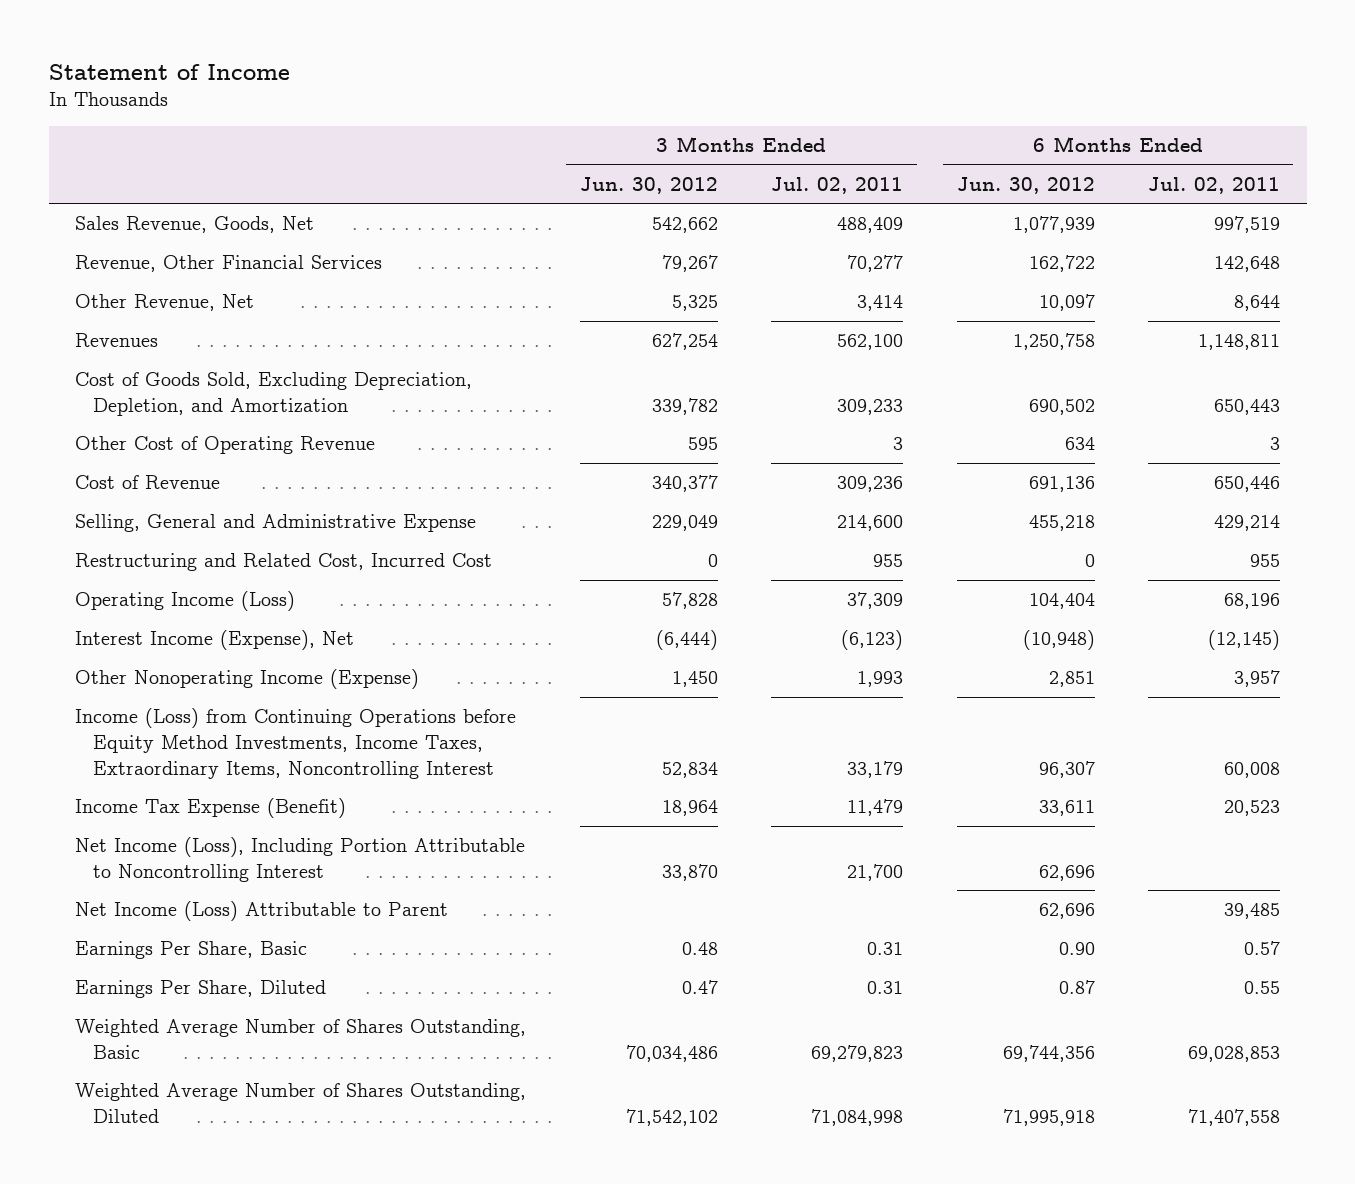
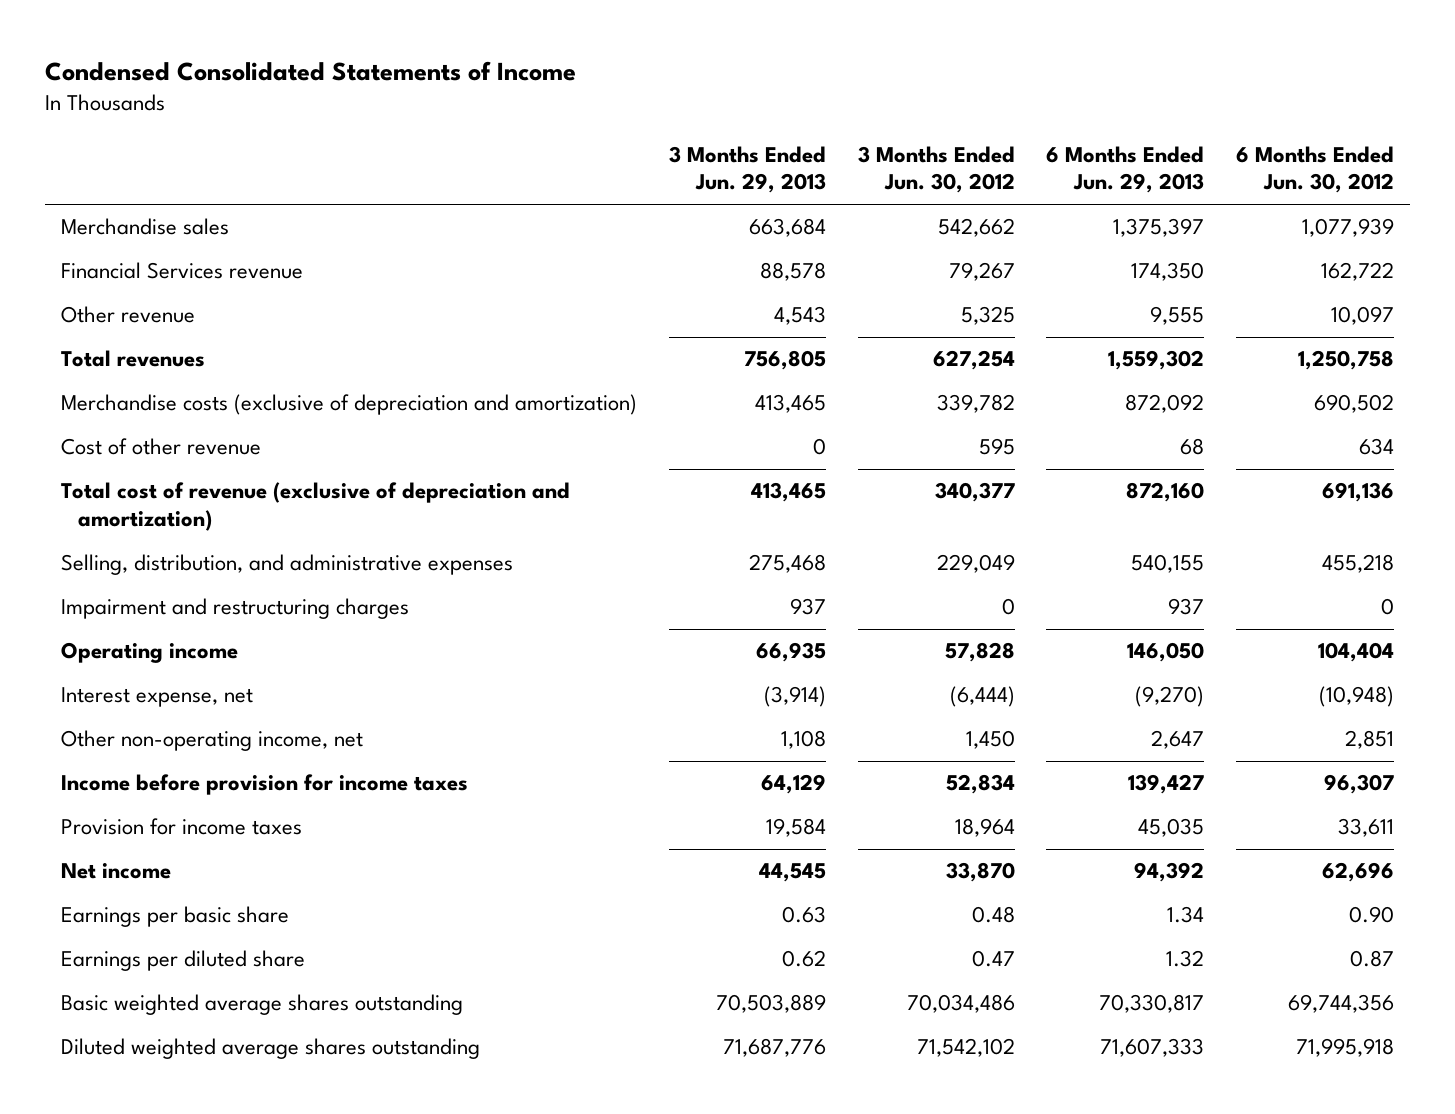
- Statement of Income
+ Condensed Consolidated Statements of Income
- | 3 Months Ended Jun. 30, 2012 | 3 Months Ended Jul. 02, 2011 | 6 Months Ended Jun. 30, 2012 | 6 Months Ended Jul. 02, 2011
+ | 3 Months Ended Jun. 29, 2013 | 3 Months Ended Jun. 30, 2012 | 6 Months Ended Jun. 29, 2013 | 6 Months Ended Jun. 30, 2012
- Sales Revenue, Goods, Net | 542,662 | 488,409 | 1,077,939 | 997,519
- Revenue, Other Financial Services | 79,267 | 70,277 | 162,722 | 142,648
- Other Revenue, Net | 5,325 | 3,414 | 10,097 | 8,644
- Revenues | 627,254 | 562,100 | 1,250,758 | 1,148,811
- Cost of Goods Sold, Excluding Depreciation, Depletion, and Amortization | 339,782 | 309,233 | 690,502 | 650,443
- Other Cost of Operating Revenue | 595 | 3 | 634 | 3
- Cost of Revenue | 340,377 | 309,236 | 691,136 | 650,446
- Selling, General and Administrative Expense | 229,049 | 214,600 | 455,218 | 429,214
- Restructuring and Related Cost, Incurred Cost | 0 | 955 | 0 | 955
- Operating Income (Loss) | 57,828 | 37,309 | 104,404 | 68,196
- Interest Income (Expense), Net | (6,444) | (6,123) | (10,948) | (12,145)
- Other Nonoperating Income (Expense) | 1,450 | 1,993 | 2,851 | 3,957
- Income (Loss) from Continuing Operations before Equity Method Investments, Income Taxes, Extraordinary Items, Noncontrolling Interest | 52,834 | 33,179 | 96,307 | 60,008
- Income Tax Expense (Benefit) | 18,964 | 11,479 | 33,611 | 20,523
- Net Income (Loss), Including Portion Attributable to Noncontrolling Interest | 33,870 | 21,700 | 62,696 |
- Net Income (Loss) Attributable to Parent | | | 62,696 | 39,485
- Earnings Per Share, Basic | 0.48 | 0.31 | 0.90 | 0.57
- Earnings Per Share, Diluted | 0.47 | 0.31 | 0.87 | 0.55
- Weighted Average Number of Shares Outstanding, Basic | 70,034,486 | 69,279,823 | 69,744,356 | 69,028,853
- Weighted Average Number of Shares Outstanding, Diluted | 71,542,102 | 71,084,998 | 71,995,918 | 71,407,558
+ Merchandise sales | 663,684 | 542,662 | 1,375,397 | 1,077,939
+ Financial Services revenue | 88,578 | 79,267 | 174,350 | 162,722
+ Other revenue | 4,543 | 5,325 | 9,555 | 10,097
+ Total revenues | 756,805 | 627,254 | 1,559,302 | 1,250,758
+ Merchandise costs (exclusive of depreciation and amortization) | 413,465 | 339,782 | 872,092 | 690,502
+ Cost of other revenue | 0 | 595 | 68 | 634
+ Total cost of revenue (exclusive of depreciation and amortization) | 413,465 | 340,377 | 872,160 | 691,136
+ Selling, distribution, and administrative expenses | 275,468 | 229,049 | 540,155 | 455,218
+ Impairment and restructuring charges | 937 | 0 | 937 | 0
+ Operating income | 66,935 | 57,828 | 146,050 | 104,404
+ Interest expense, net | (3,914) | (6,444) | (9,270) | (10,948)
+ Other non-operating income, net | 1,108 | 1,450 | 2,647 | 2,851
+ Income before provision for income taxes | 64,129 | 52,834 | 139,427 | 96,307
+ Provision for income taxes | 19,584 | 18,964 | 45,035 | 33,611
+ Net income | 44,545 | 33,870 | 94,392 | 62,696
+ Earnings per basic share | 0.63 | 0.48 | 1.34 | 0.90
+ Earnings per diluted share | 0.62 | 0.47 | 1.32 | 0.87
+ Basic weighted average shares outstanding | 70,503,889 | 70,034,486 | 70,330,817 | 69,744,356
+ Diluted weighted average shares outstanding | 71,687,776 | 71,542,102 | 71,607,333 | 71,995,918

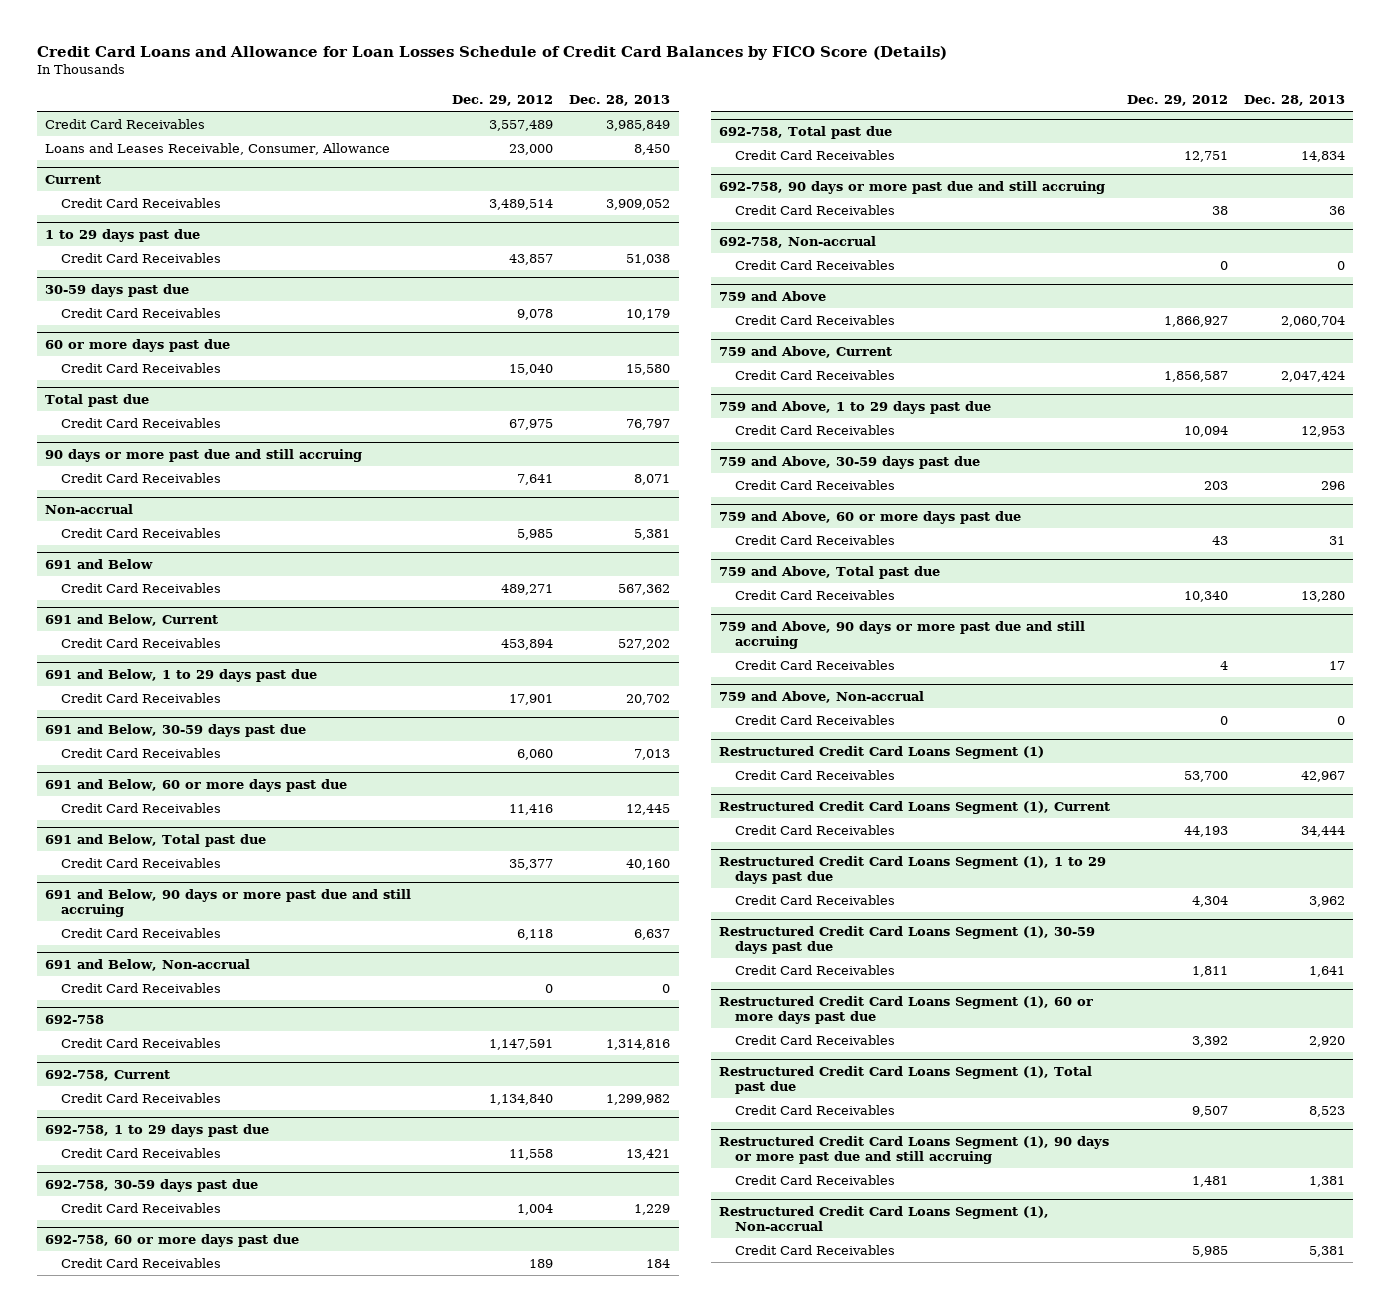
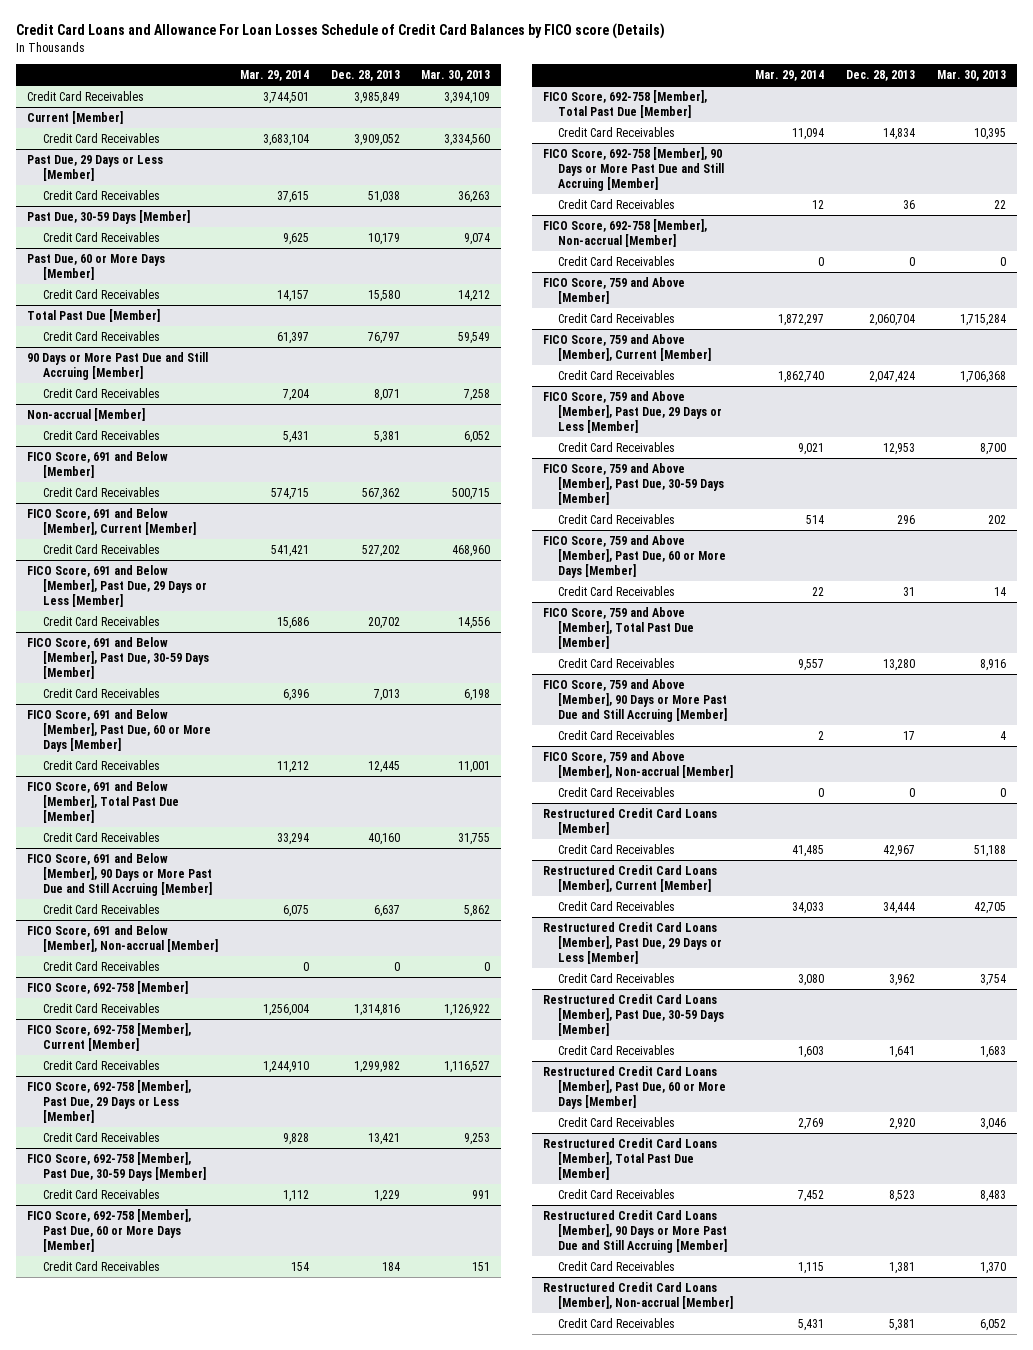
- Credit Card Loans and Allowance for Loan Losses Schedule of Credit Card Balances by FICO Score (Details)
+ Credit Card Loans and Allowance For Loan Losses Schedule of Credit Card Balances by FICO score (Details)
- | Dec. 29, 2012 | Dec. 28, 2013
+ | Mar. 29, 2014 | Dec. 28, 2013 | Mar. 30, 2013
- Loans and Leases Receivable, Consumer, Allowance | 23,000 | 8,450
- Current
+ Current [Member]
- 1 to 29 days past due
+ Past Due, 29 Days or Less [Member]
- 30-59 days past due
+ Past Due, 30-59 Days [Member]
- 60 or more days past due
+ Past Due, 60 or More Days [Member]
- Total past due
+ Total Past Due [Member]
- 90 days or more past due and still accruing
+ 90 Days or More Past Due and Still Accruing [Member]
- Non-accrual
+ Non-accrual [Member]
- 691 and Below
+ FICO Score, 691 and Below [Member]
- 691 and Below, Current
+ FICO Score, 691 and Below [Member], Current [Member]
- 691 and Below, 1 to 29 days past due
+ FICO Score, 691 and Below [Member], Past Due, 29 Days or Less [Member]
- 691 and Below, 30-59 days past due
+ FICO Score, 691 and Below [Member], Past Due, 30-59 Days [Member]
- 691 and Below, 60 or more days past due
+ FICO Score, 691 and Below [Member], Past Due, 60 or More Days [Member]
- 691 and Below, Total past due
+ FICO Score, 691 and Below [Member], Total Past Due [Member]
- 691 and Below, 90 days or more past due and still accruing
+ FICO Score, 691 and Below [Member], 90 Days or More Past Due and Still Accruing [Member]
- 691 and Below, Non-accrual
+ FICO Score, 691 and Below [Member], Non-accrual [Member]
- 692-758
+ FICO Score, 692-758 [Member]
- 692-758, Current
+ FICO Score, 692-758 [Member], Current [Member]
- 692-758, 1 to 29 days past due
+ FICO Score, 692-758 [Member], Past Due, 29 Days or Less [Member]
- 692-758, 30-59 days past due
+ FICO Score, 692-758 [Member], Past Due, 30-59 Days [Member]
- 692-758, 60 or more days past due
+ FICO Score, 692-758 [Member], Past Due, 60 or More Days [Member]
- 692-758, Total past due
+ FICO Score, 692-758 [Member], Total Past Due [Member]
- 692-758, 90 days or more past due and still accruing
+ FICO Score, 692-758 [Member], 90 Days or More Past Due and Still Accruing [Member]
- 692-758, Non-accrual
+ FICO Score, 692-758 [Member], Non-accrual [Member]
- 759 and Above
+ FICO Score, 759 and Above [Member]
- 759 and Above, Current
+ FICO Score, 759 and Above [Member], Current [Member]
- 759 and Above, 1 to 29 days past due
+ FICO Score, 759 and Above [Member], Past Due, 29 Days or Less [Member]
- 759 and Above, 30-59 days past due
+ FICO Score, 759 and Above [Member], Past Due, 30-59 Days [Member]
- 759 and Above, 60 or more days past due
+ FICO Score, 759 and Above [Member], Past Due, 60 or More Days [Member]
- 759 and Above, Total past due
+ FICO Score, 759 and Above [Member], Total Past Due [Member]
- 759 and Above, 90 days or more past due and still accruing
+ FICO Score, 759 and Above [Member], 90 Days or More Past Due and Still Accruing [Member]
- 759 and Above, Non-accrual
+ FICO Score, 759 and Above [Member], Non-accrual [Member]
- Restructured Credit Card Loans Segment (1)
+ Restructured Credit Card Loans [Member]
- Restructured Credit Card Loans Segment (1), Current
+ Restructured Credit Card Loans [Member], Current [Member]
- Restructured Credit Card Loans Segment (1), 1 to 29 days past due
+ Restructured Credit Card Loans [Member], Past Due, 29 Days or Less [Member]
- Restructured Credit Card Loans Segment (1), 30-59 days past due
+ Restructured Credit Card Loans [Member], Past Due, 30-59 Days [Member]
- Restructured Credit Card Loans Segment (1), 60 or more days past due
+ Restructured Credit Card Loans [Member], Past Due, 60 or More Days [Member]
- Restructured Credit Card Loans Segment (1), Total past due
+ Restructured Credit Card Loans [Member], Total Past Due [Member]
- Restructured Credit Card Loans Segment (1), 90 days or more past due and still accruing
+ Restructured Credit Card Loans [Member], 90 Days or More Past Due and Still Accruing [Member]
- Restructured Credit Card Loans Segment (1), Non-accrual
+ Restructured Credit Card Loans [Member], Non-accrual [Member]

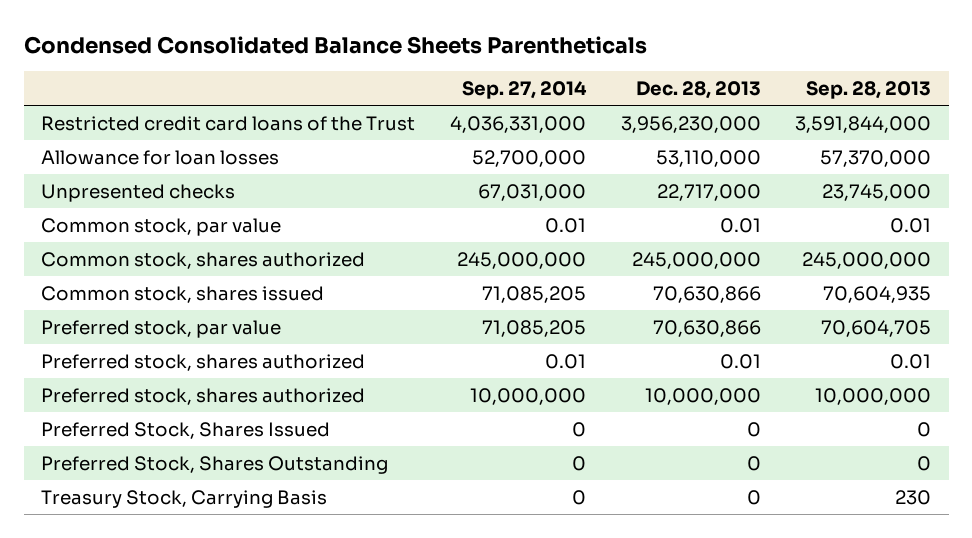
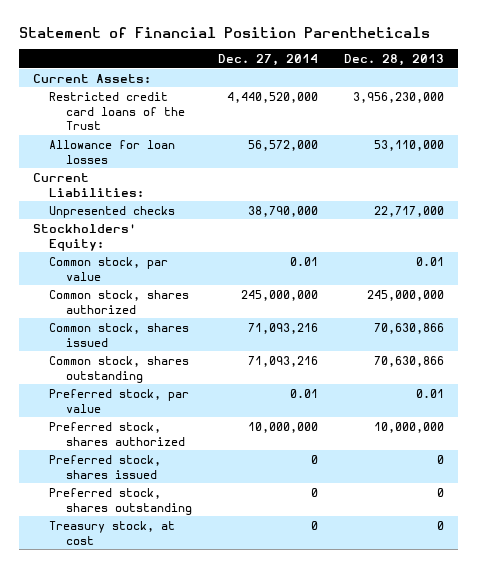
- Condensed Consolidated Balance Sheets Parentheticals
+ Statement of Financial Position Parentheticals
- | Sep. 27, 2014 | Dec. 28, 2013 | Sep. 28, 2013
+ | Dec. 27, 2014 | Dec. 28, 2013
+ Current Assets:
+ Current Liabilities:
+ Stockholders' Equity:
- Preferred stock, par value | 71,085,205 | 70,630,866 | 70,604,705
- Preferred stock, shares authorized | 0.01 | 0.01 | 0.01
+ Common stock, shares outstanding | 71,093,216 | 70,630,866
+ Preferred stock, par value | 0.01 | 0.01
- Preferred Stock, Shares Issued | 0 | 0 | 0
- Preferred Stock, Shares Outstanding | 0 | 0 | 0
- Treasury Stock, Carrying Basis | 0 | 0 | 230
+ Preferred stock, shares issued | 0 | 0
+ Preferred stock, shares outstanding | 0 | 0
+ Treasury stock, at cost | 0 | 0

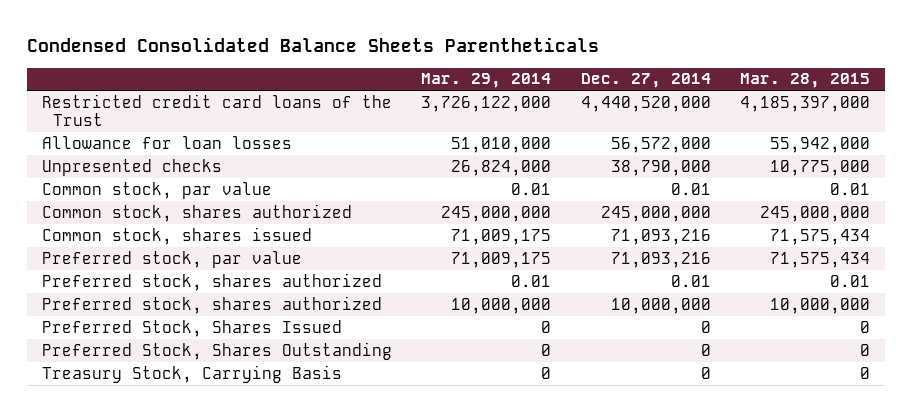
- Statement of Financial Position Parentheticals
+ Condensed Consolidated Balance Sheets Parentheticals
- | Dec. 27, 2014 | Dec. 28, 2013
+ | Mar. 29, 2014 | Dec. 27, 2014 | Mar. 28, 2015
- Current Assets:
- Current Liabilities:
- Stockholders' Equity:
- Common stock, shares outstanding | 71,093,216 | 70,630,866
- Preferred stock, par value | 0.01 | 0.01
+ Preferred stock, par value | 71,009,175 | 71,093,216 | 71,575,434
+ Preferred stock, shares authorized | 0.01 | 0.01 | 0.01
- Preferred stock, shares issued | 0 | 0
- Preferred stock, shares outstanding | 0 | 0
- Treasury stock, at cost | 0 | 0
+ Preferred Stock, Shares Issued | 0 | 0 | 0
+ Preferred Stock, Shares Outstanding | 0 | 0 | 0
+ Treasury Stock, Carrying Basis | 0 | 0 | 0

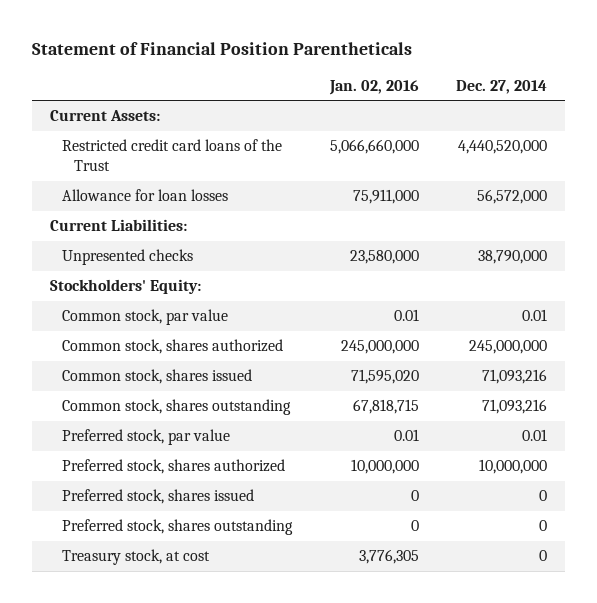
- Condensed Consolidated Balance Sheets Parentheticals
+ Statement of Financial Position Parentheticals
- | Mar. 29, 2014 | Dec. 27, 2014 | Mar. 28, 2015
+ | Jan. 02, 2016 | Dec. 27, 2014
+ Current Assets:
+ Current Liabilities:
+ Stockholders' Equity:
- Preferred stock, par value | 71,009,175 | 71,093,216 | 71,575,434
- Preferred stock, shares authorized | 0.01 | 0.01 | 0.01
+ Common stock, shares outstanding | 67,818,715 | 71,093,216
+ Preferred stock, par value | 0.01 | 0.01
- Preferred Stock, Shares Issued | 0 | 0 | 0
- Preferred Stock, Shares Outstanding | 0 | 0 | 0
- Treasury Stock, Carrying Basis | 0 | 0 | 0
+ Preferred stock, shares issued | 0 | 0
+ Preferred stock, shares outstanding | 0 | 0
+ Treasury stock, at cost | 3,776,305 | 0

